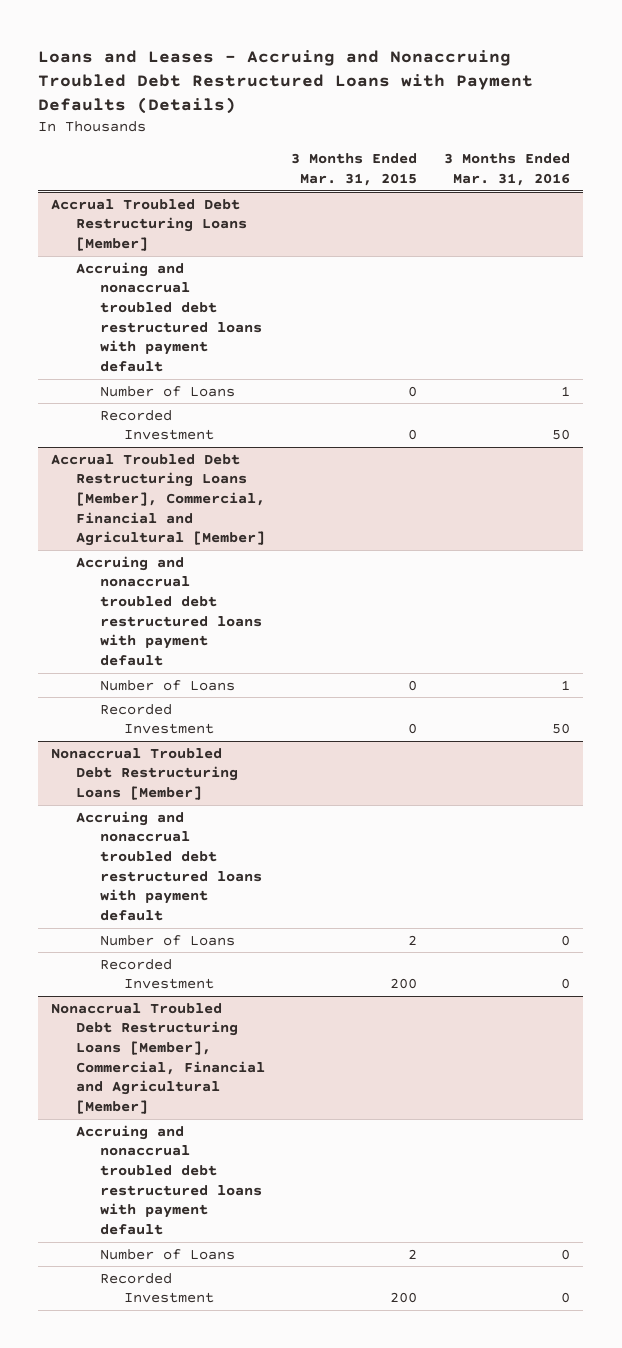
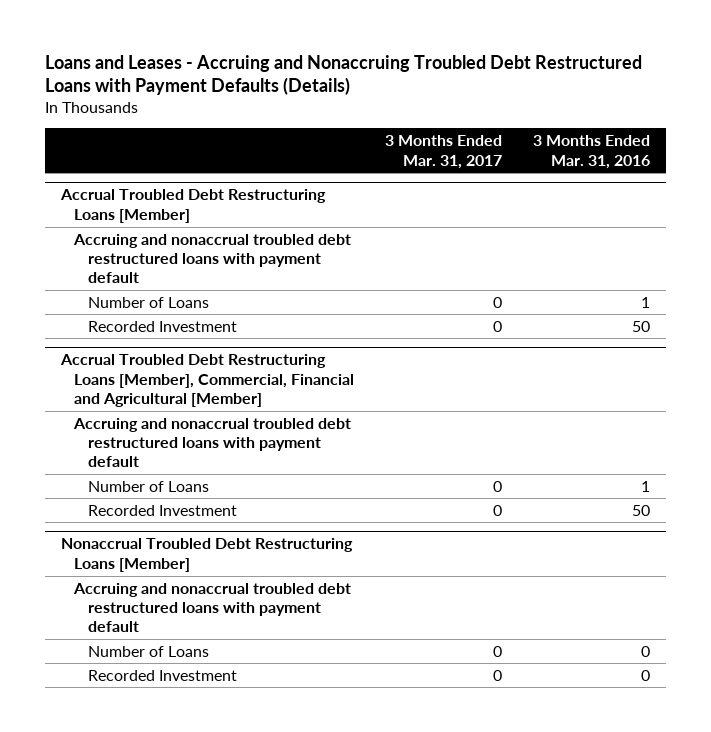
- | 3 Months Ended Mar. 31, 2015 | 3 Months Ended Mar. 31, 2016
+ | 3 Months Ended Mar. 31, 2017 | 3 Months Ended Mar. 31, 2016
- Nonaccrual Troubled Debt Restructuring Loans [Member], Commercial, Financial and Agricultural [Member]
- Accruing and nonaccrual troubled debt restructured loans with payment default
- Number of Loans | 2 | 0
- Recorded Investment | 200 | 0

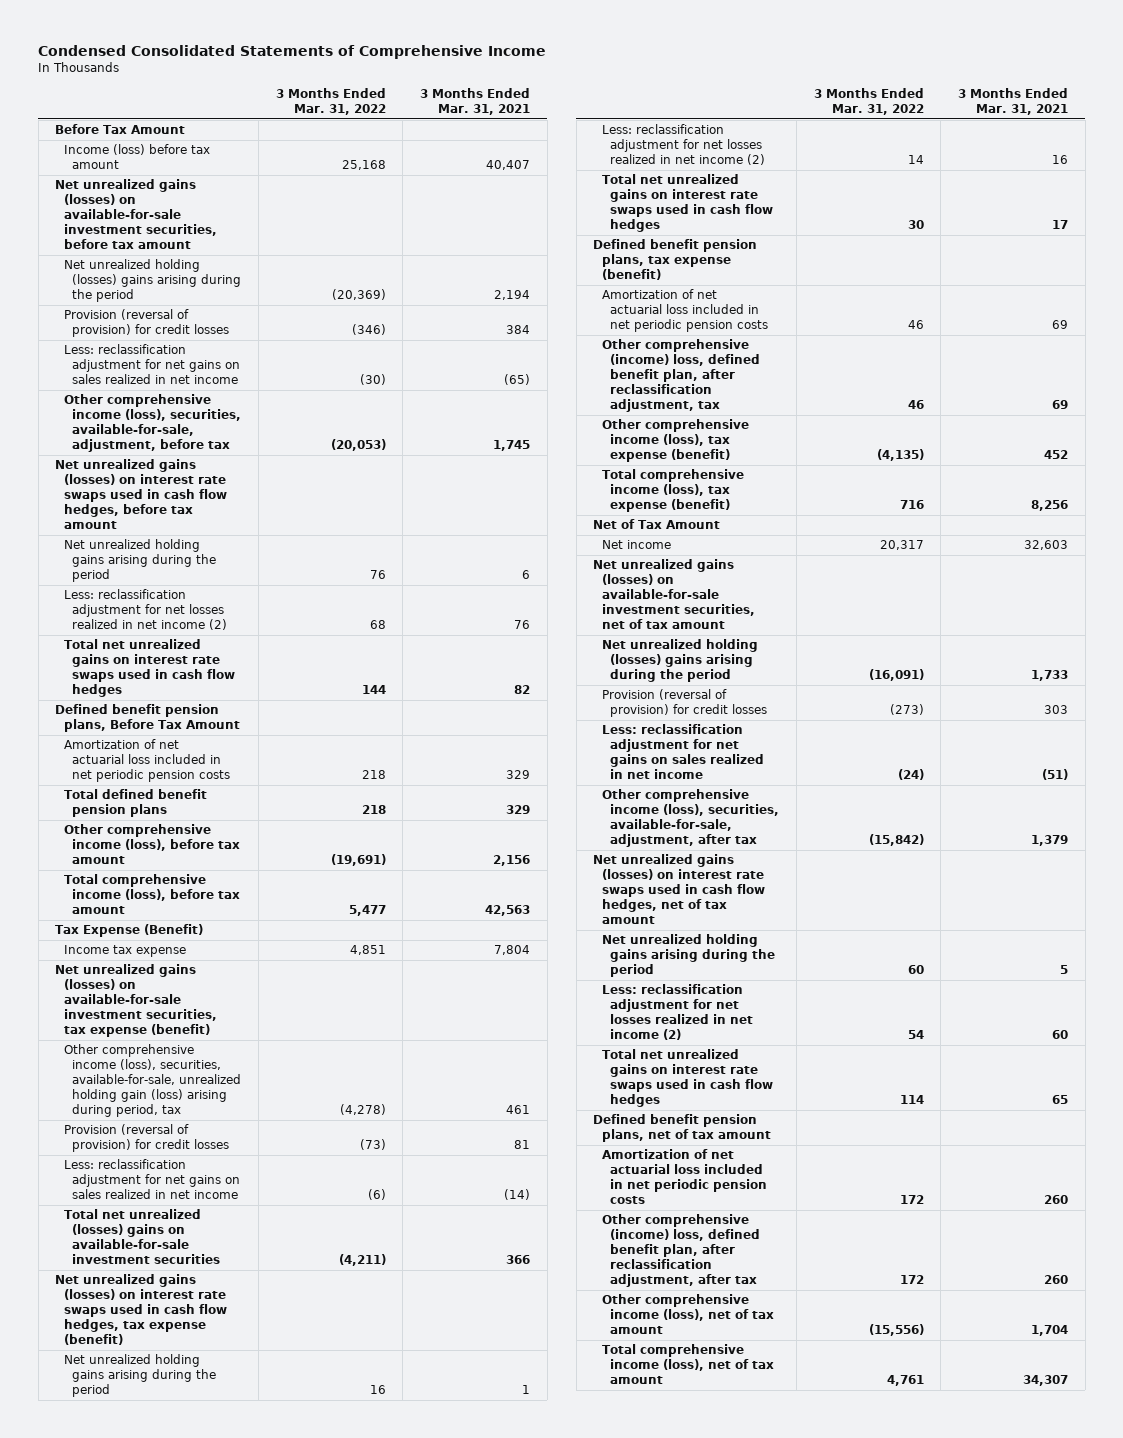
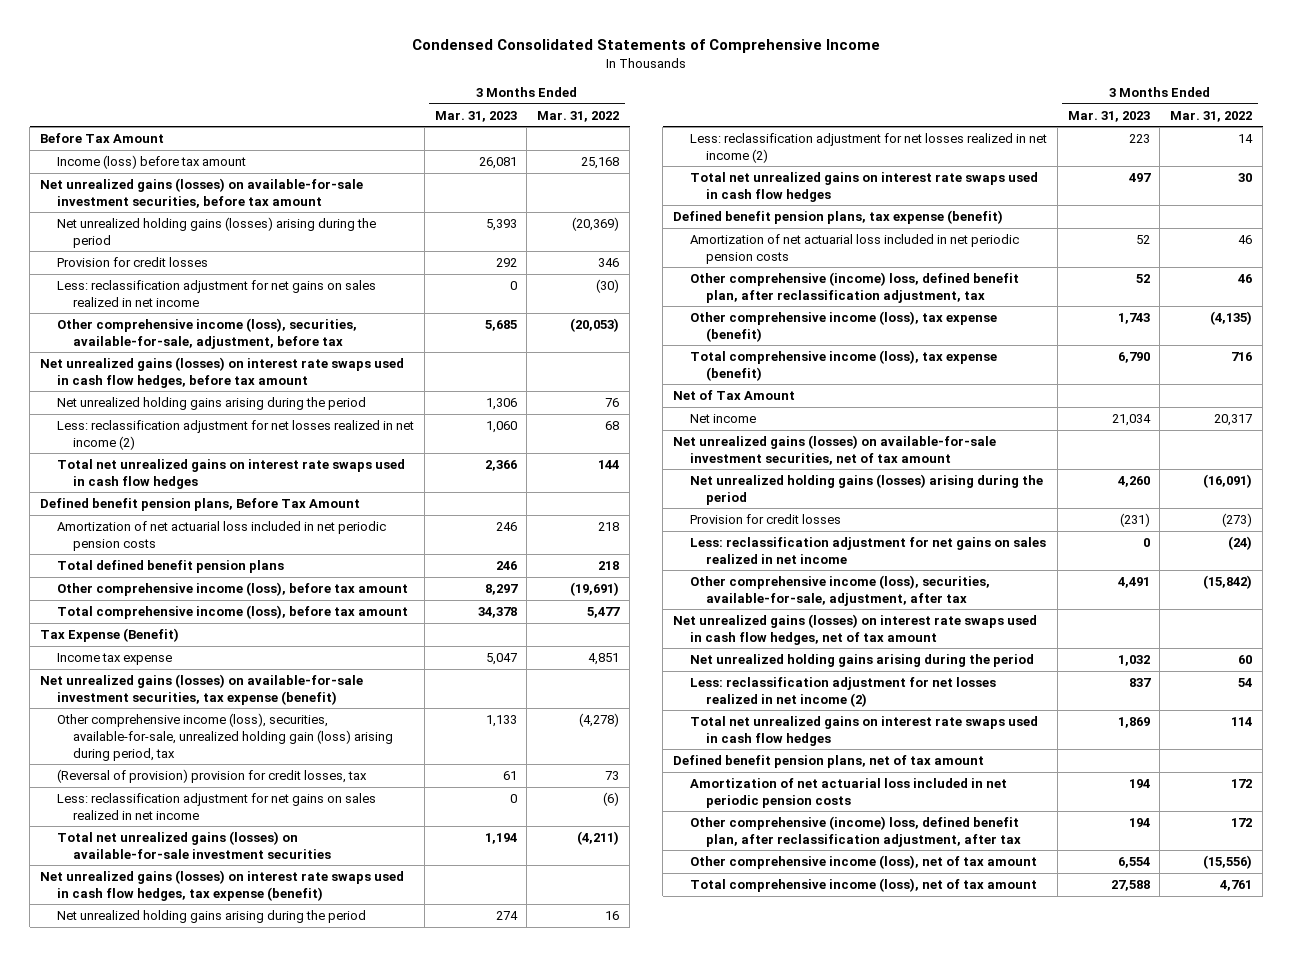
- | 3 Months Ended Mar. 31, 2022 | 3 Months Ended Mar. 31, 2021
+ | 3 Months Ended Mar. 31, 2023 | 3 Months Ended Mar. 31, 2022
- Net unrealized holding (losses) gains arising during the period | (20,369) | 2,194
- Provision (reversal of provision) for credit losses | (346) | 384
+ Net unrealized holding gains (losses) arising during the period | 5,393 | (20,369)
+ Provision for credit losses | 292 | 346
- Provision (reversal of provision) for credit losses | (73) | 81
+ (Reversal of provision) provision for credit losses, tax | 61 | 73
- Total net unrealized (losses) gains on available-for-sale investment securities | (4,211) | 366
+ Total net unrealized gains (losses) on available-for-sale investment securities | 1,194 | (4,211)
- Net unrealized holding (losses) gains arising during the period | (16,091) | 1,733
- Provision (reversal of provision) for credit losses | (273) | 303
+ Net unrealized holding gains (losses) arising during the period | 4,260 | (16,091)
+ Provision for credit losses | (231) | (273)

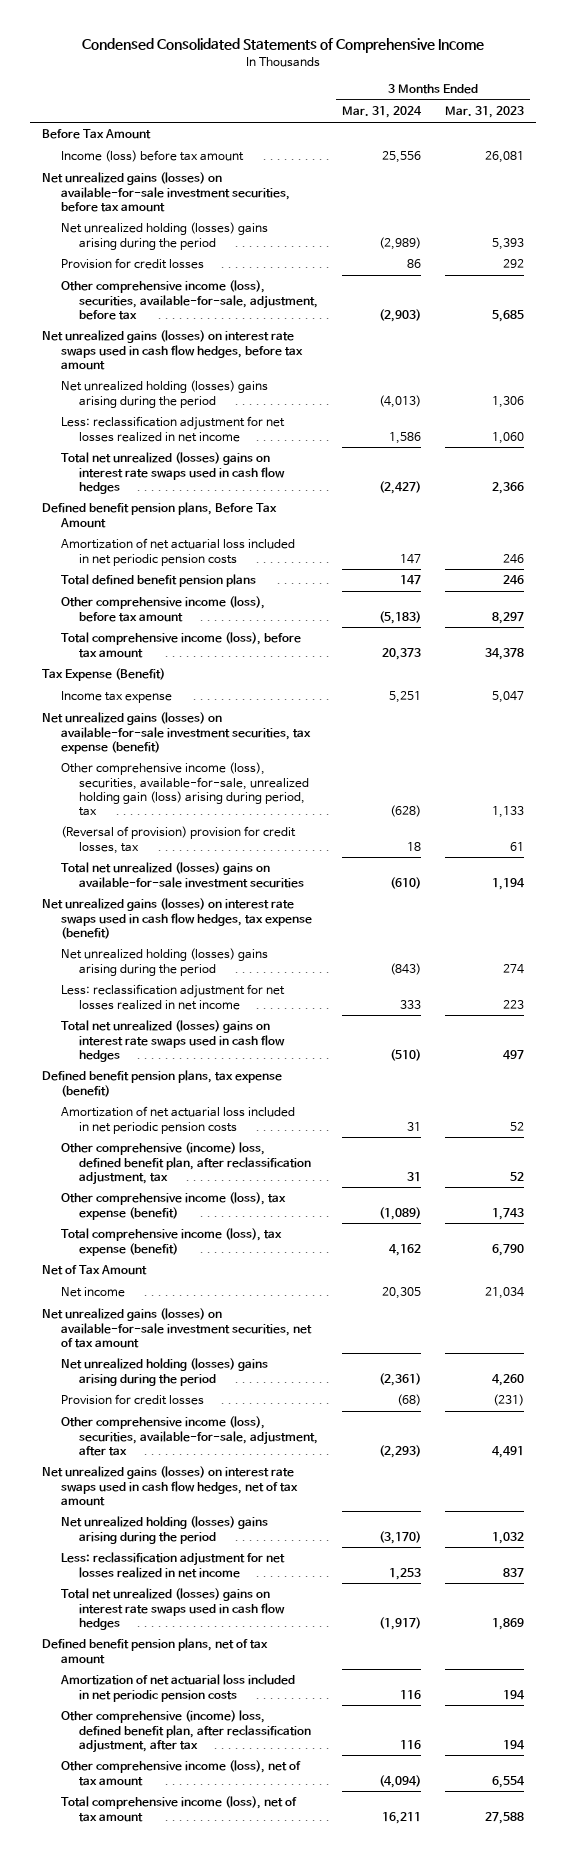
- | 3 Months Ended Mar. 31, 2023 | 3 Months Ended Mar. 31, 2022
+ | 3 Months Ended Mar. 31, 2024 | 3 Months Ended Mar. 31, 2023
- Net unrealized holding gains (losses) arising during the period | 5,393 | (20,369)
+ Net unrealized holding (losses) gains arising during the period | (2,989) | 5,393
- Less: reclassification adjustment for net gains on sales realized in net income | 0 | (30)
- Net unrealized holding gains arising during the period | 1,306 | 76
- Less: reclassification adjustment for net losses realized in net income (2) | 1,060 | 68
- Total net unrealized gains on interest rate swaps used in cash flow hedges | 2,366 | 144
+ Net unrealized holding (losses) gains arising during the period | (4,013) | 1,306
+ Less: reclassification adjustment for net losses realized in net income | 1,586 | 1,060
+ Total net unrealized (losses) gains on interest rate swaps used in cash flow hedges | (2,427) | 2,366
- Less: reclassification adjustment for net gains on sales realized in net income | 0 | (6)
- Total net unrealized gains (losses) on available-for-sale investment securities | 1,194 | (4,211)
+ Total net unrealized (losses) gains on available-for-sale investment securities | (610) | 1,194
- Net unrealized holding gains arising during the period | 274 | 16
- Less: reclassification adjustment for net losses realized in net income (2) | 223 | 14
- Total net unrealized gains on interest rate swaps used in cash flow hedges | 497 | 30
+ Net unrealized holding (losses) gains arising during the period | (843) | 274
+ Less: reclassification adjustment for net losses realized in net income | 333 | 223
+ Total net unrealized (losses) gains on interest rate swaps used in cash flow hedges | (510) | 497
- Net unrealized holding gains (losses) arising during the period | 4,260 | (16,091)
+ Net unrealized holding (losses) gains arising during the period | (2,361) | 4,260
- Less: reclassification adjustment for net gains on sales realized in net income | 0 | (24)
- Net unrealized holding gains arising during the period | 1,032 | 60
- Less: reclassification adjustment for net losses realized in net income (2) | 837 | 54
- Total net unrealized gains on interest rate swaps used in cash flow hedges | 1,869 | 114
+ Net unrealized holding (losses) gains arising during the period | (3,170) | 1,032
+ Less: reclassification adjustment for net losses realized in net income | 1,253 | 837
+ Total net unrealized (losses) gains on interest rate swaps used in cash flow hedges | (1,917) | 1,869

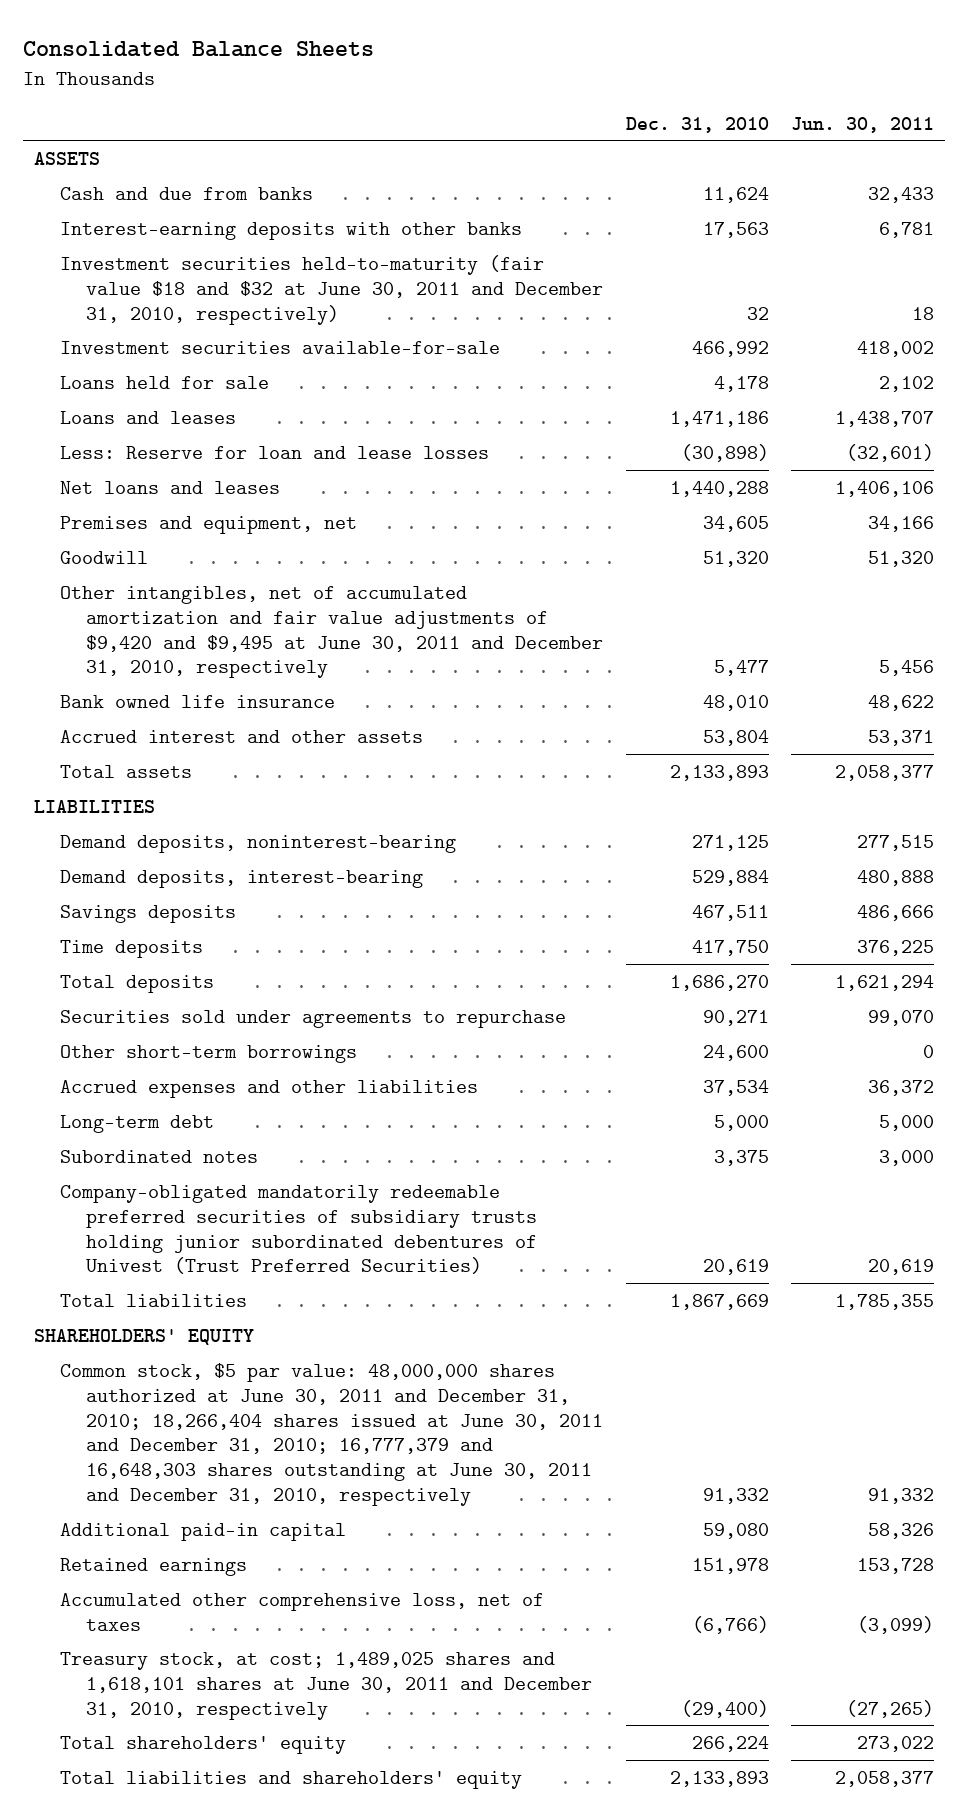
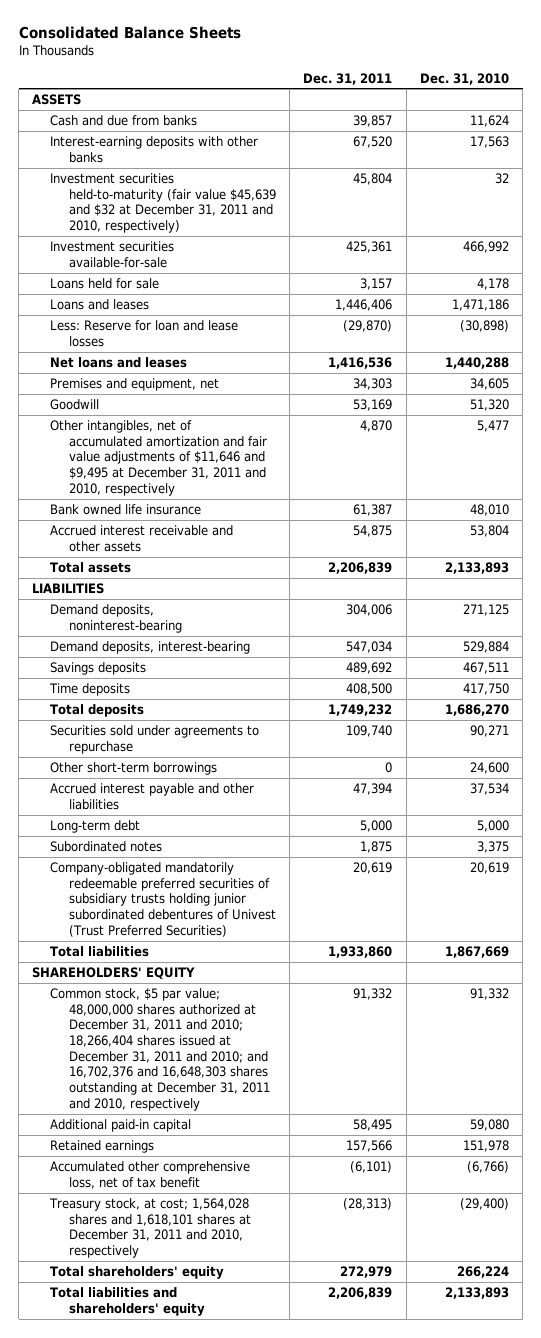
- | Dec. 31, 2010 | Jun. 30, 2011
+ | Dec. 31, 2011 | Dec. 31, 2010
- Investment securities held-to-maturity (fair value $18 and $32 at June 30, 2011 and December 31, 2010, respectively) | 32 | 18
+ Investment securities held-to-maturity (fair value $45,639 and $32 at December 31, 2011 and 2010, respectively) | 45,804 | 32
- Other intangibles, net of accumulated amortization and fair value adjustments of $9,420 and $9,495 at June 30, 2011 and December 31, 2010, respectively | 5,477 | 5,456
+ Other intangibles, net of accumulated amortization and fair value adjustments of $11,646 and $9,495 at December 31, 2011 and 2010, respectively | 4,870 | 5,477
- Accrued interest and other assets | 53,804 | 53,371
+ Accrued interest receivable and other assets | 54,875 | 53,804
- Accrued expenses and other liabilities | 37,534 | 36,372
+ Accrued interest payable and other liabilities | 47,394 | 37,534
- Common stock, $5 par value: 48,000,000 shares authorized at June 30, 2011 and December 31, 2010; 18,266,404 shares issued at June 30, 2011 and December 31, 2010; 16,777,379 and 16,648,303 shares outstanding at June 30, 2011 and December 31, 2010, respectively | 91,332 | 91,332
+ Common stock, $5 par value; 48,000,000 shares authorized at December 31, 2011 and 2010; 18,266,404 shares issued at December 31, 2011 and 2010; and 16,702,376 and 16,648,303 shares outstanding at December 31, 2011 and 2010, respectively | 91,332 | 91,332
- Accumulated other comprehensive loss, net of taxes | (6,766) | (3,099)
- Treasury stock, at cost; 1,489,025 shares and 1,618,101 shares at June 30, 2011 and December 31, 2010, respectively | (29,400) | (27,265)
+ Accumulated other comprehensive loss, net of tax benefit | (6,101) | (6,766)
+ Treasury stock, at cost; 1,564,028 shares and 1,618,101 shares at December 31, 2011 and 2010, respectively | (28,313) | (29,400)

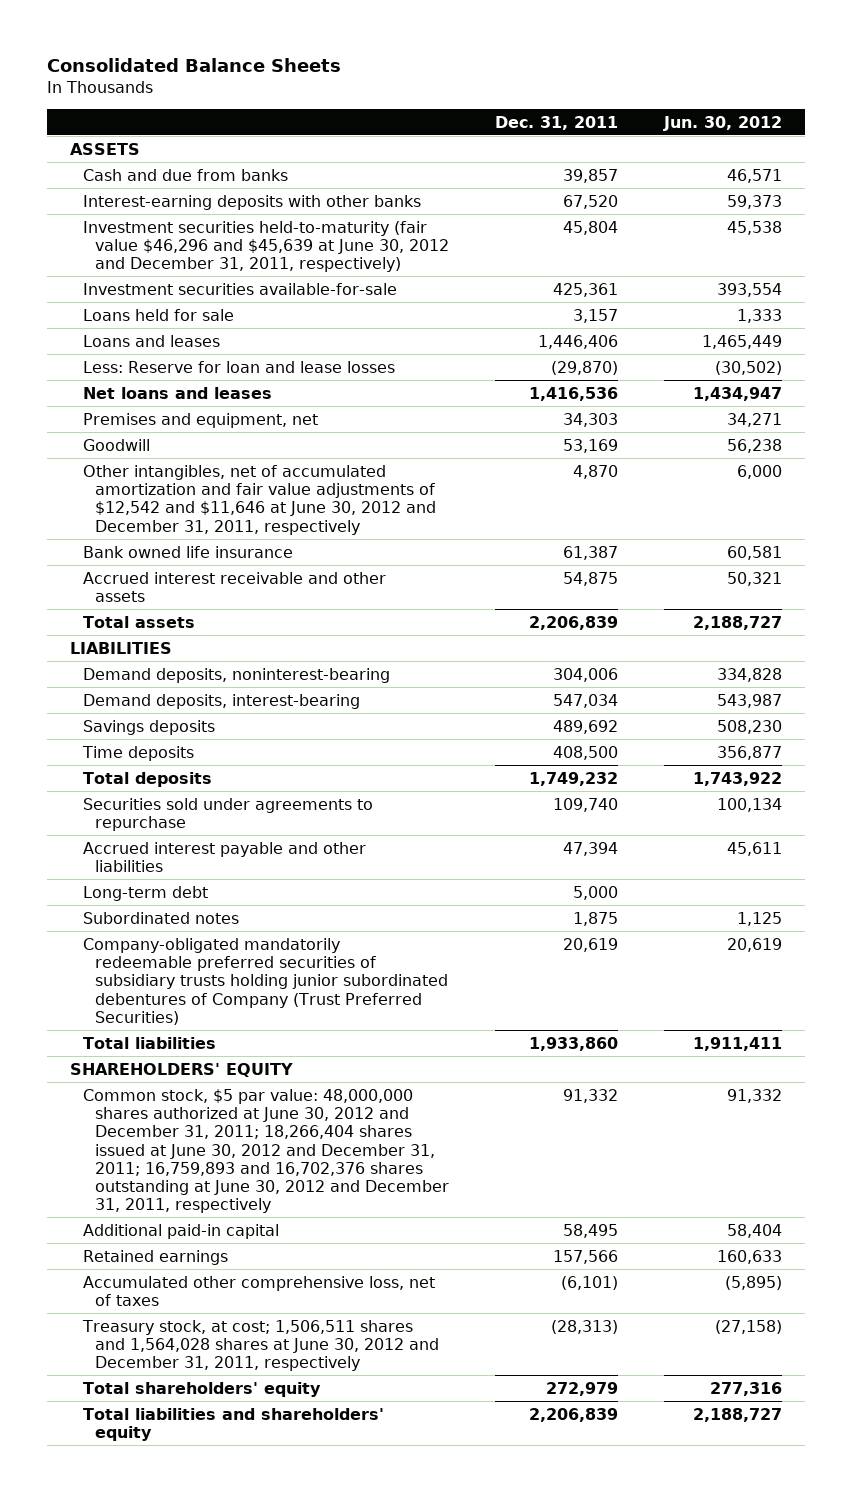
- | Dec. 31, 2011 | Dec. 31, 2010
+ | Dec. 31, 2011 | Jun. 30, 2012
- Investment securities held-to-maturity (fair value $45,639 and $32 at December 31, 2011 and 2010, respectively) | 45,804 | 32
+ Investment securities held-to-maturity (fair value $46,296 and $45,639 at June 30, 2012 and December 31, 2011, respectively) | 45,804 | 45,538
- Other intangibles, net of accumulated amortization and fair value adjustments of $11,646 and $9,495 at December 31, 2011 and 2010, respectively | 4,870 | 5,477
+ Other intangibles, net of accumulated amortization and fair value adjustments of $12,542 and $11,646 at June 30, 2012 and December 31, 2011, respectively | 4,870 | 6,000
- Other short-term borrowings | 0 | 24,600
- Company-obligated mandatorily redeemable preferred securities of subsidiary trusts holding junior subordinated debentures of Univest (Trust Preferred Securities) | 20,619 | 20,619
+ Company-obligated mandatorily redeemable preferred securities of subsidiary trusts holding junior subordinated debentures of Company (Trust Preferred Securities) | 20,619 | 20,619
- Common stock, $5 par value; 48,000,000 shares authorized at December 31, 2011 and 2010; 18,266,404 shares issued at December 31, 2011 and 2010; and 16,702,376 and 16,648,303 shares outstanding at December 31, 2011 and 2010, respectively | 91,332 | 91,332
+ Common stock, $5 par value: 48,000,000 shares authorized at June 30, 2012 and December 31, 2011; 18,266,404 shares issued at June 30, 2012 and December 31, 2011; 16,759,893 and 16,702,376 shares outstanding at June 30, 2012 and December 31, 2011, respectively | 91,332 | 91,332
- Accumulated other comprehensive loss, net of tax benefit | (6,101) | (6,766)
- Treasury stock, at cost; 1,564,028 shares and 1,618,101 shares at December 31, 2011 and 2010, respectively | (28,313) | (29,400)
+ Accumulated other comprehensive loss, net of taxes | (6,101) | (5,895)
+ Treasury stock, at cost; 1,506,511 shares and 1,564,028 shares at June 30, 2012 and December 31, 2011, respectively | (28,313) | (27,158)

